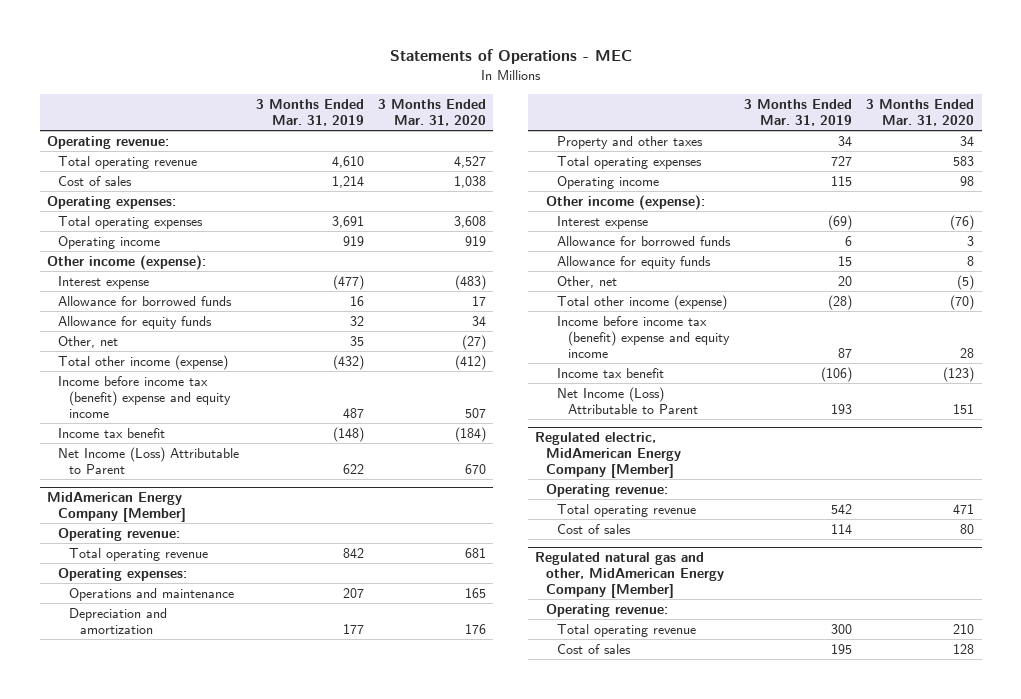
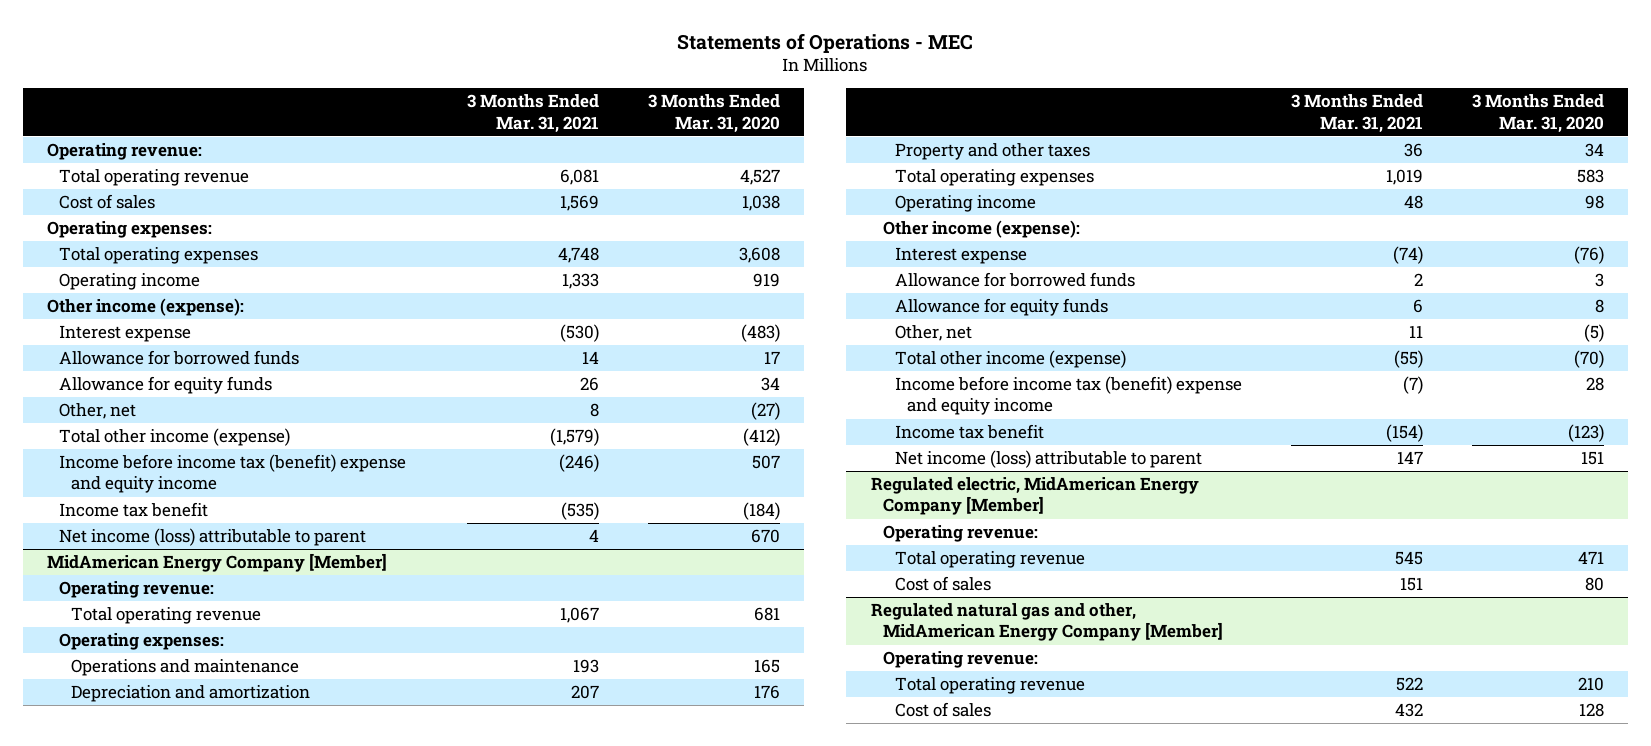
- | 3 Months Ended Mar. 31, 2019 | 3 Months Ended Mar. 31, 2020
+ | 3 Months Ended Mar. 31, 2021 | 3 Months Ended Mar. 31, 2020
- Net Income (Loss) Attributable to Parent | 622 | 670
+ Net income (loss) attributable to parent | 4 | 670
@ MidAmerican Energy Company [Member]
- Net Income (Loss) Attributable to Parent | 193 | 151
+ Net income (loss) attributable to parent | 147 | 151

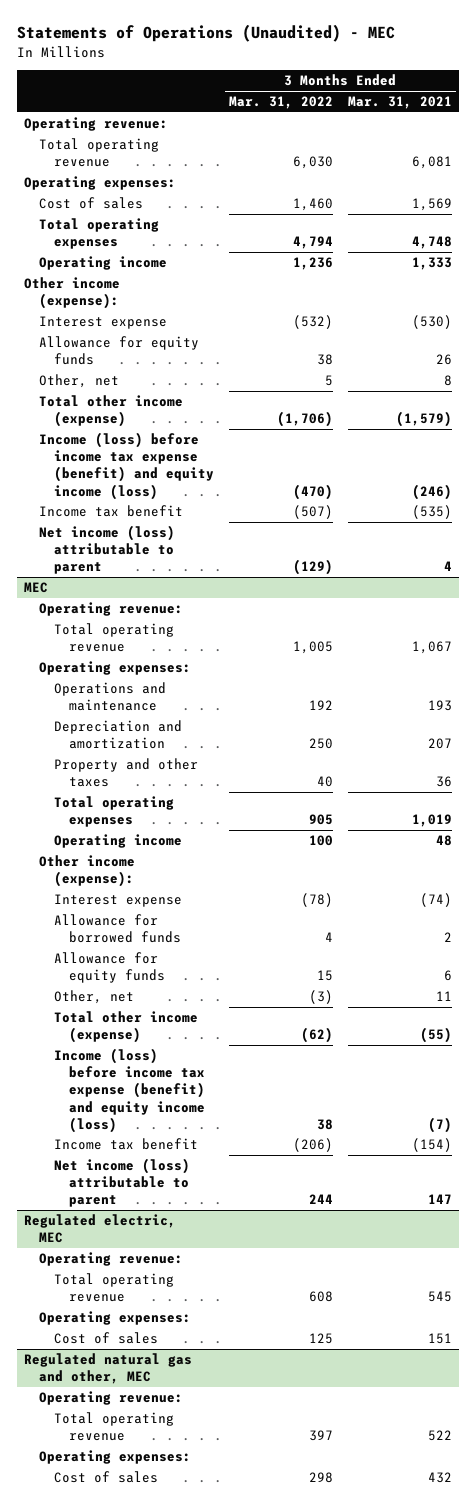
- Statements of Operations - MEC
+ Statements of Operations (Unaudited) - MEC
- | 3 Months Ended Mar. 31, 2021 | 3 Months Ended Mar. 31, 2020
+ | 3 Months Ended Mar. 31, 2022 | 3 Months Ended Mar. 31, 2021
moved down: Cost of sales | 1,460 | 1,569
- Allowance for borrowed funds | 14 | 17
- Income before income tax (benefit) expense and equity income | (246) | 507
+ Income (loss) before income tax expense (benefit) and equity income (loss) | (470) | (246)
- MidAmerican Energy Company [Member]
+ MEC
- Income before income tax (benefit) expense and equity income | (7) | 28
+ Income (loss) before income tax expense (benefit) and equity income (loss) | 38 | (7)
- Regulated electric, MidAmerican Energy Company [Member]
+ Regulated electric, MEC
+ Operating expenses:
- Regulated natural gas and other, MidAmerican Energy Company [Member]
+ Regulated natural gas and other, MEC
+ Operating expenses:

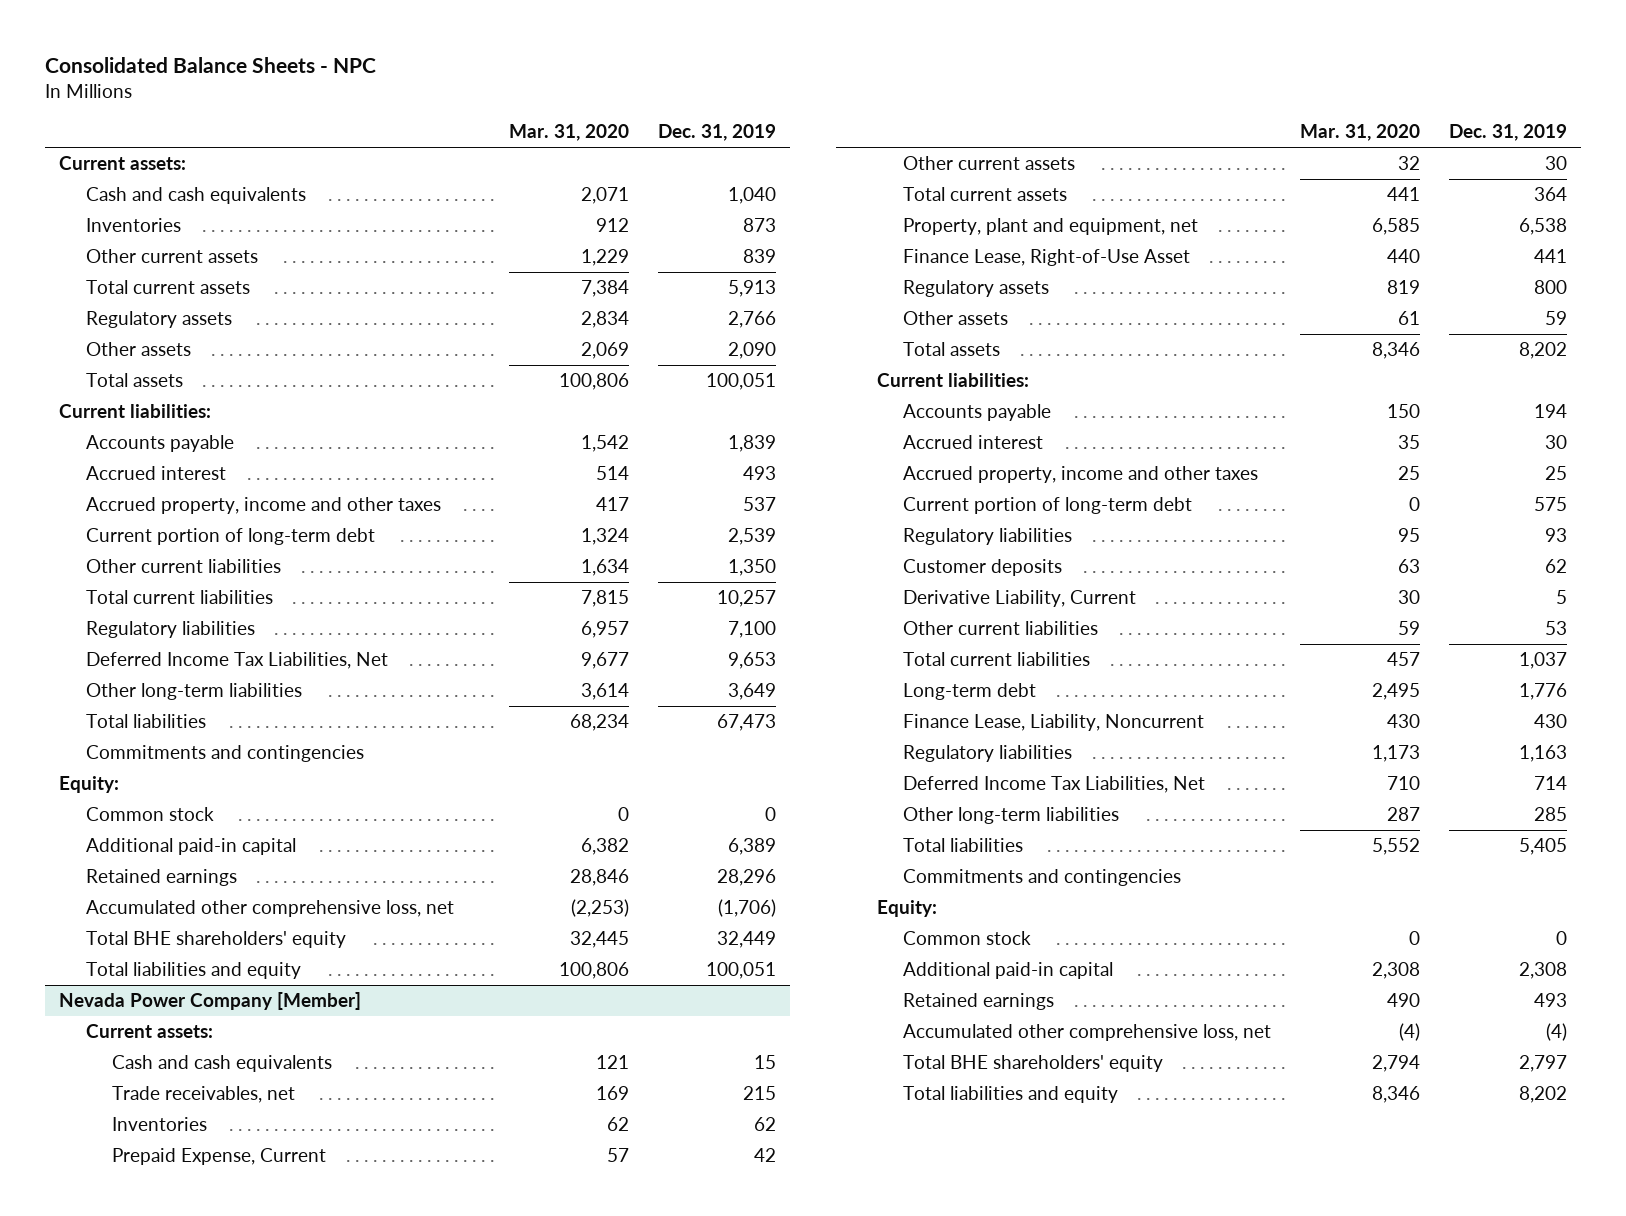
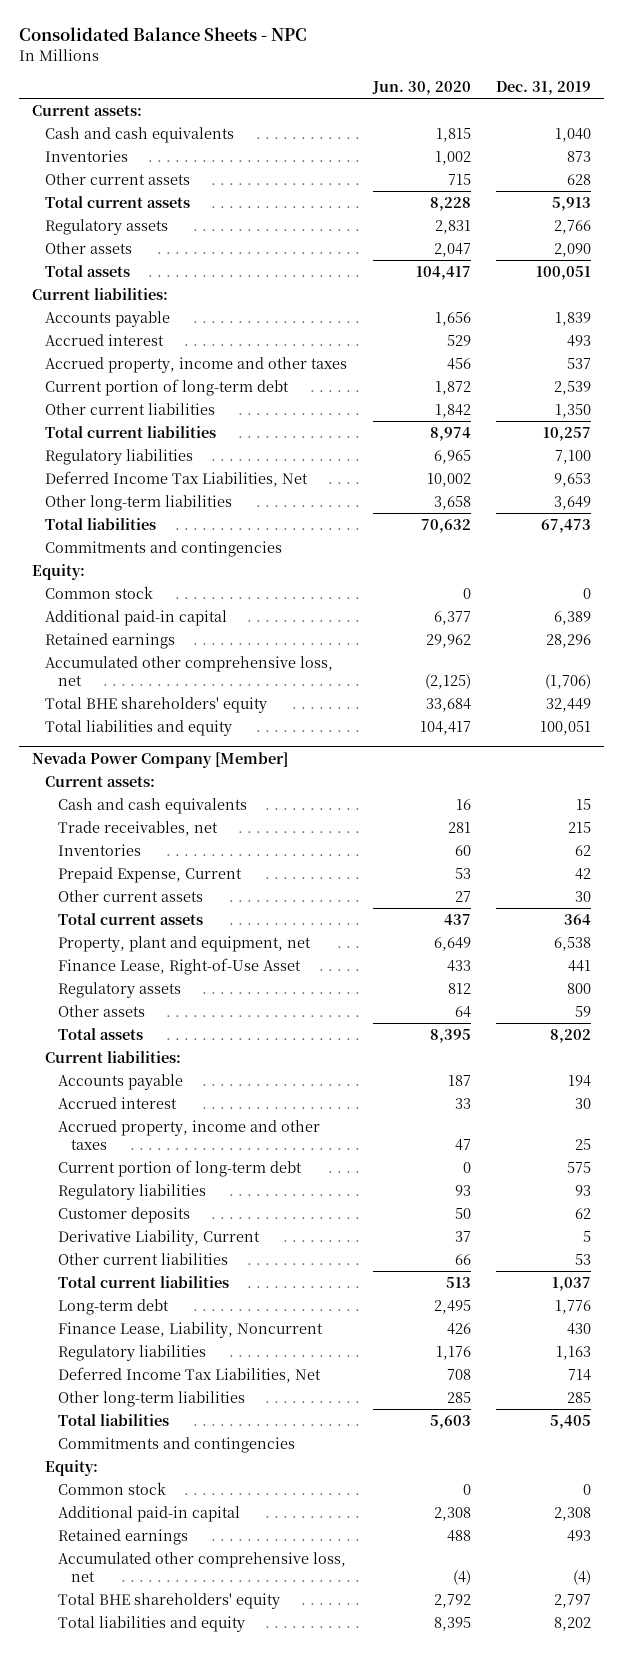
- | Mar. 31, 2020 | Dec. 31, 2019
+ | Jun. 30, 2020 | Dec. 31, 2019
- Other current assets | 1,229 | 839
+ Other current assets | 715 | 628

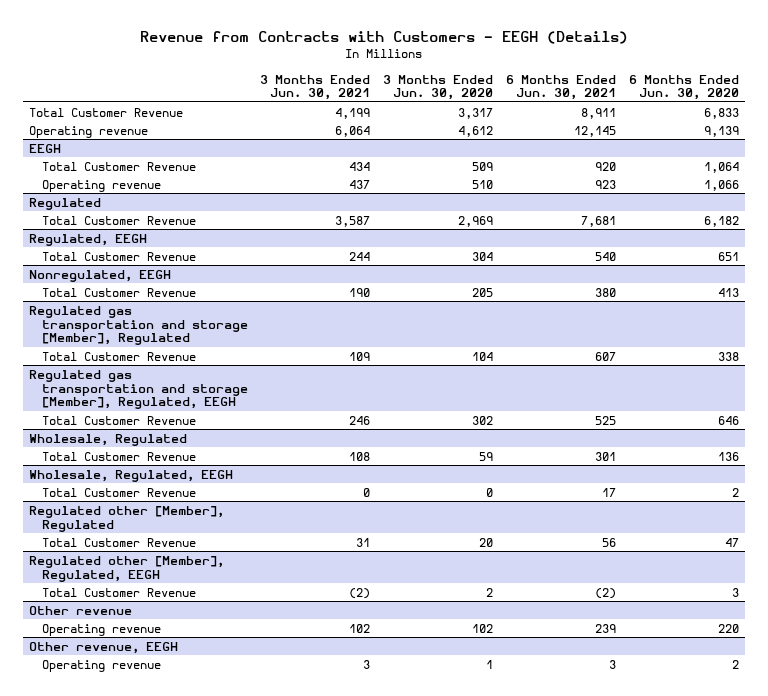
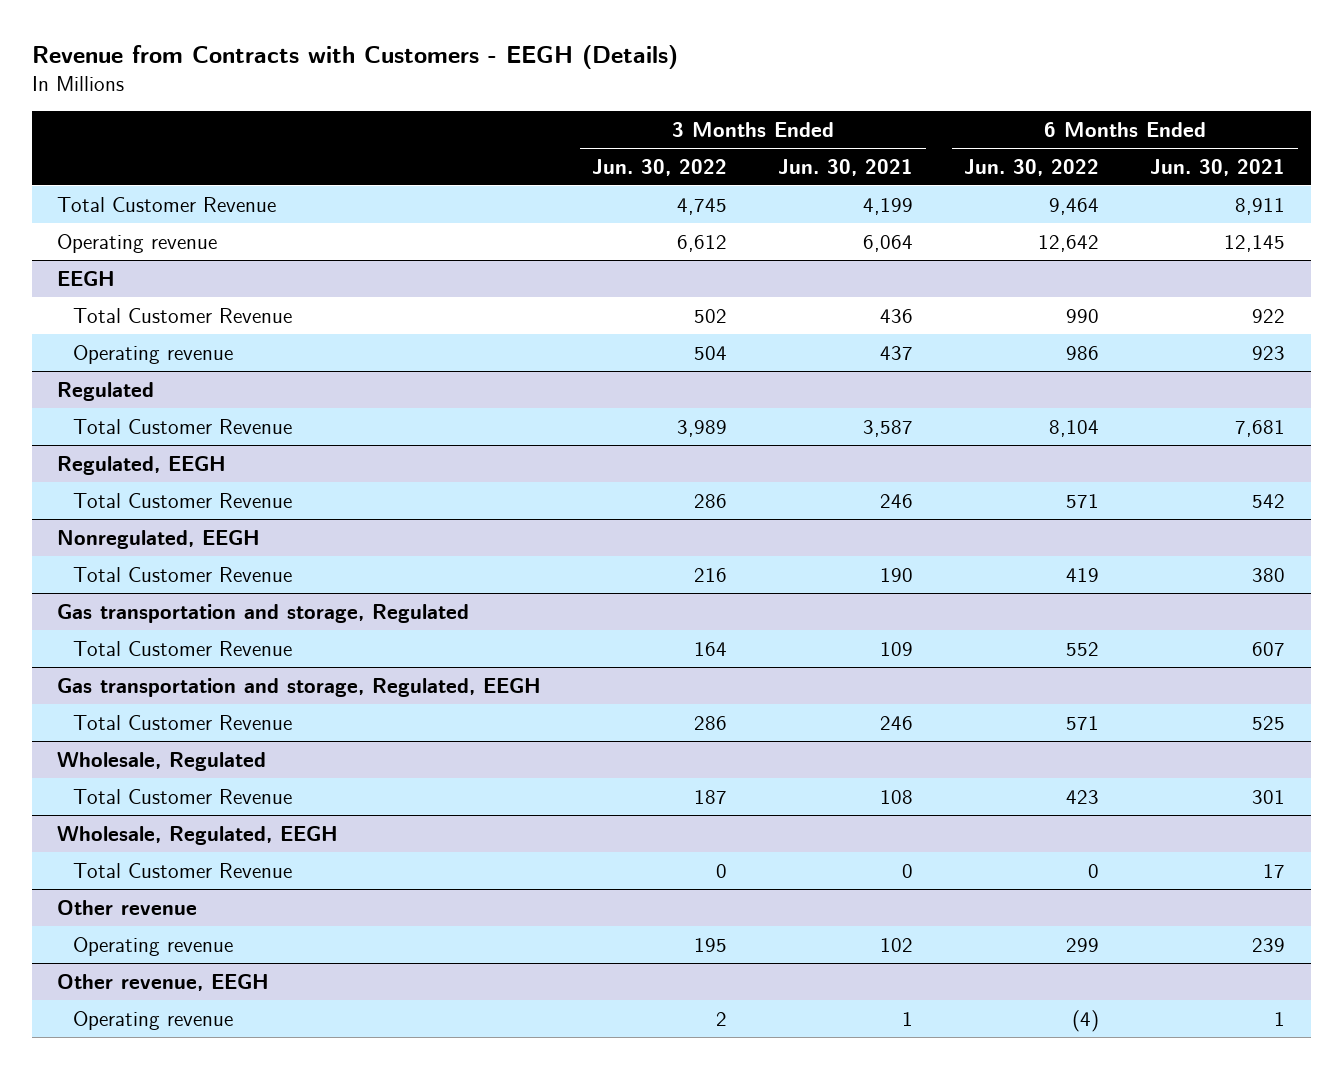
- | 3 Months Ended Jun. 30, 2021 | 3 Months Ended Jun. 30, 2020 | 6 Months Ended Jun. 30, 2021 | 6 Months Ended Jun. 30, 2020
+ | 3 Months Ended Jun. 30, 2022 | 3 Months Ended Jun. 30, 2021 | 6 Months Ended Jun. 30, 2022 | 6 Months Ended Jun. 30, 2021
@ EEGH
- Total Customer Revenue | 434 | 509 | 920 | 1,064
+ Total Customer Revenue | 502 | 436 | 990 | 922
@ Regulated, EEGH
- Total Customer Revenue | 244 | 304 | 540 | 651
+ Total Customer Revenue | 286 | 246 | 571 | 542
- Regulated gas transportation and storage [Member], Regulated
+ Gas transportation and storage, Regulated
- Regulated gas transportation and storage [Member], Regulated, EEGH
+ Gas transportation and storage, Regulated, EEGH
- Regulated other [Member], Regulated
- Total Customer Revenue | 31 | 20 | 56 | 47
- Regulated other [Member], Regulated, EEGH
- Total Customer Revenue | (2) | 2 | (2) | 3
@ Other revenue, EEGH
- Operating revenue | 3 | 1 | 3 | 2
+ Operating revenue | 2 | 1 | (4) | 1

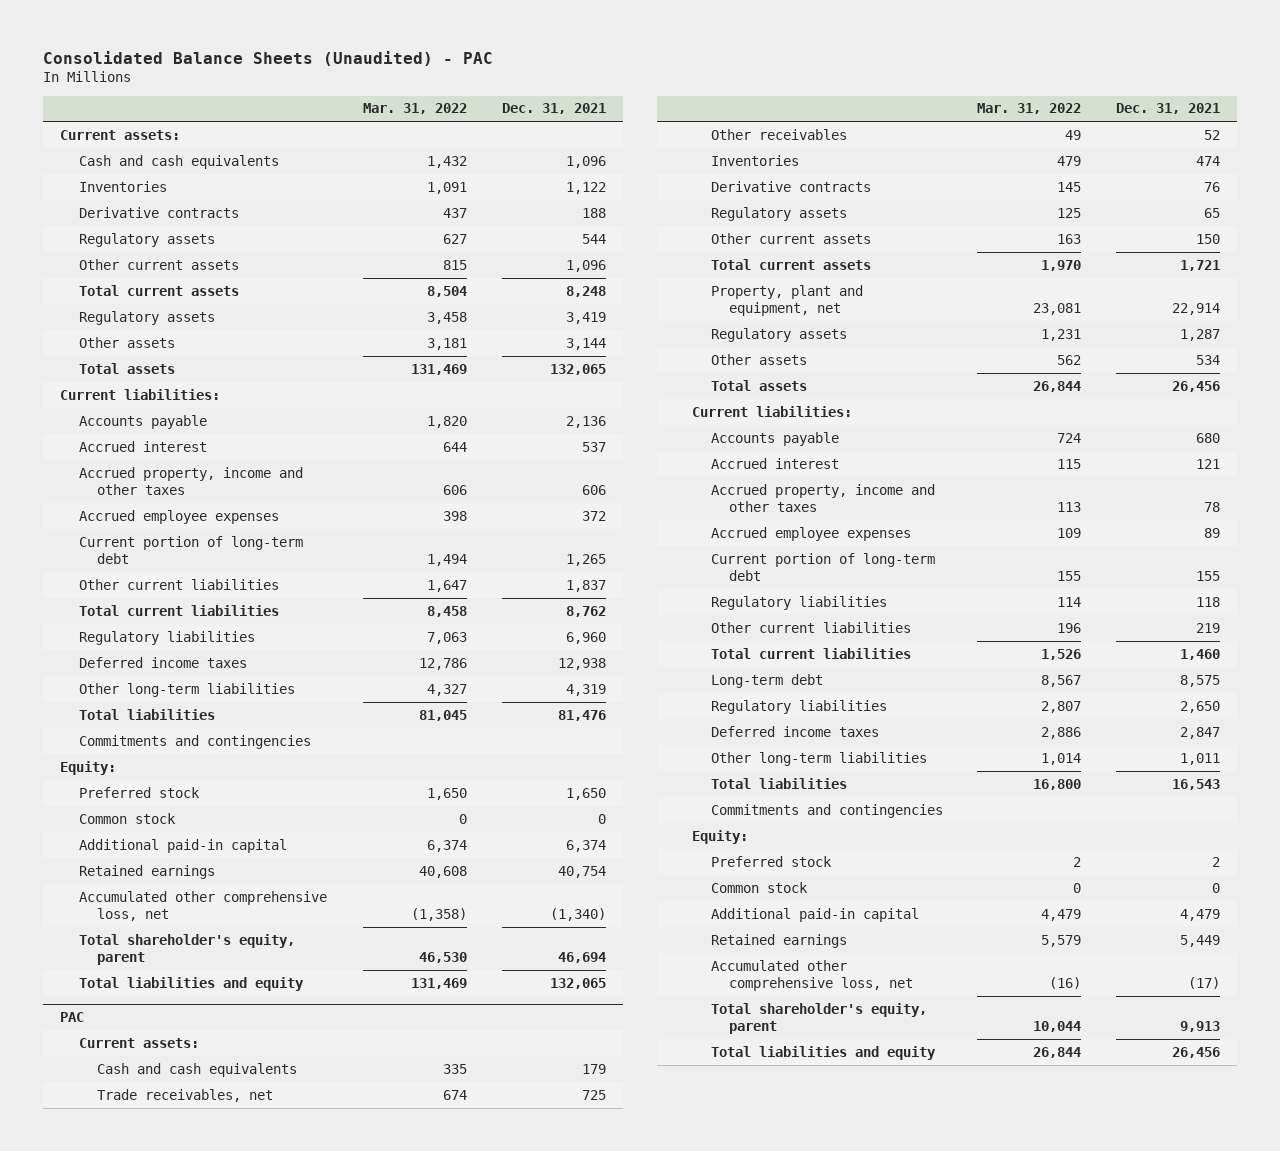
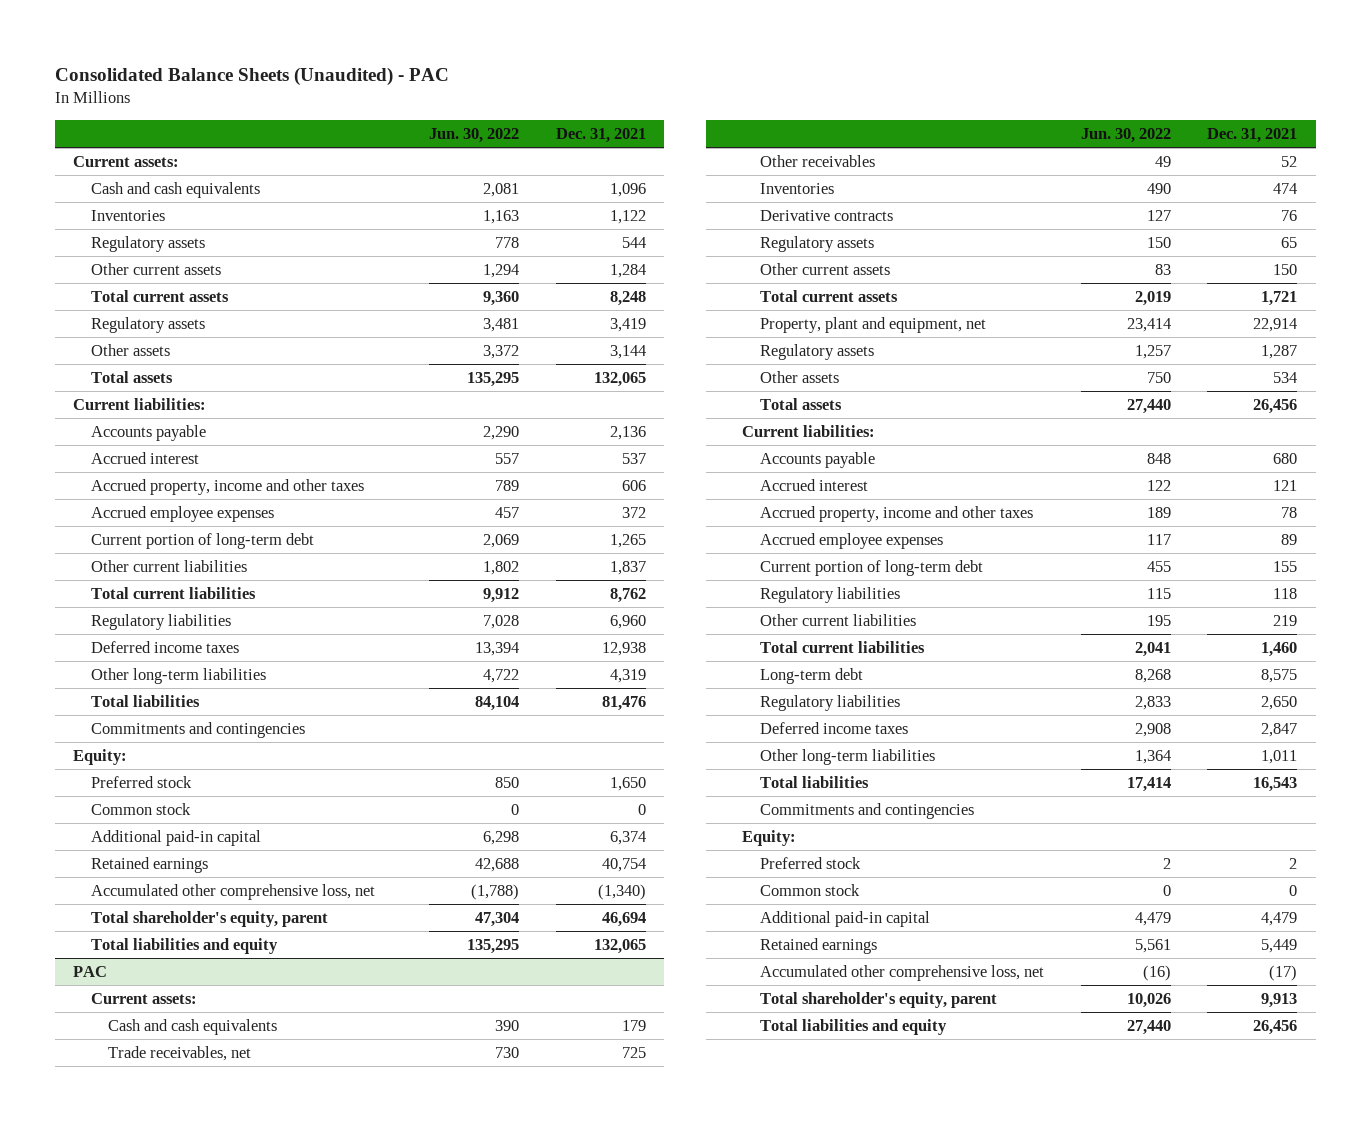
- | Mar. 31, 2022 | Dec. 31, 2021
+ | Jun. 30, 2022 | Dec. 31, 2021
- Derivative contracts | 437 | 188
- Other current assets | 815 | 1,096
+ Other current assets | 1,294 | 1,284

